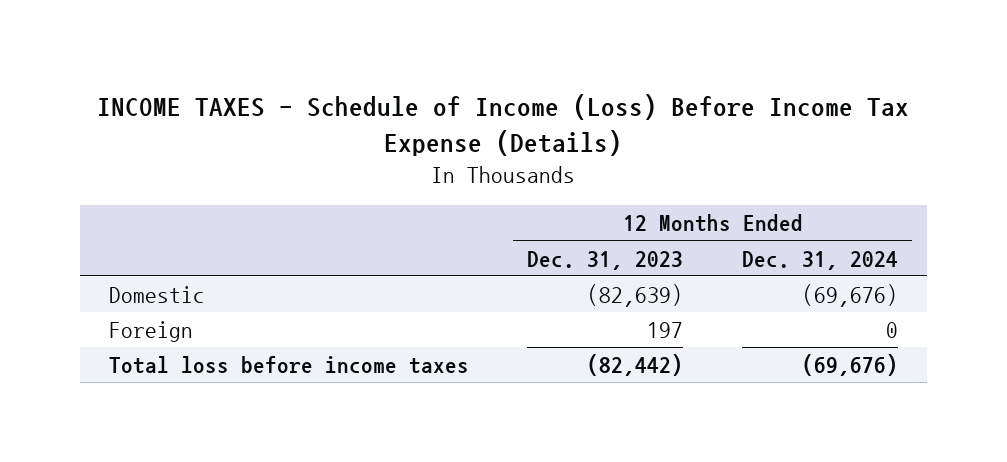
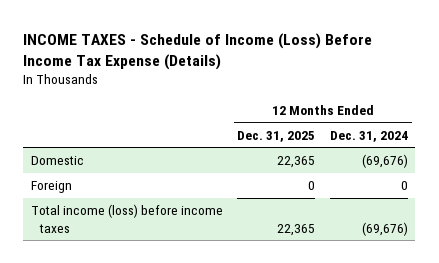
- | 12 Months Ended Dec. 31, 2023 | 12 Months Ended Dec. 31, 2024
+ | 12 Months Ended Dec. 31, 2025 | 12 Months Ended Dec. 31, 2024
- Total loss before income taxes | (82,442) | (69,676)
+ Total income (loss) before income taxes | 22,365 | (69,676)

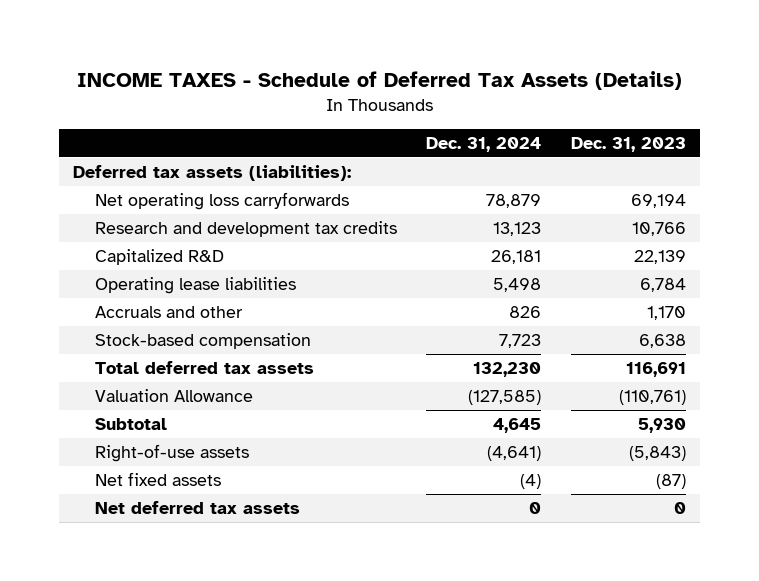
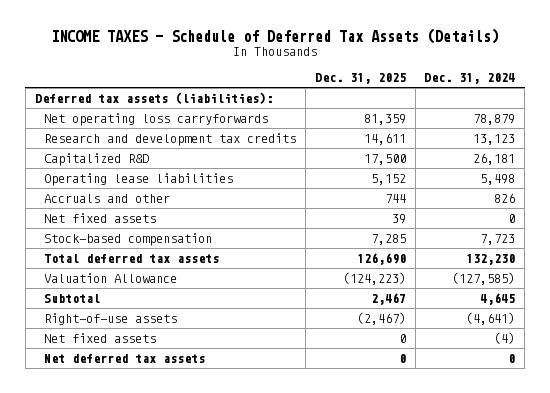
- | Dec. 31, 2024 | Dec. 31, 2023
+ | Dec. 31, 2025 | Dec. 31, 2024
+ Net fixed assets | 39 | 0

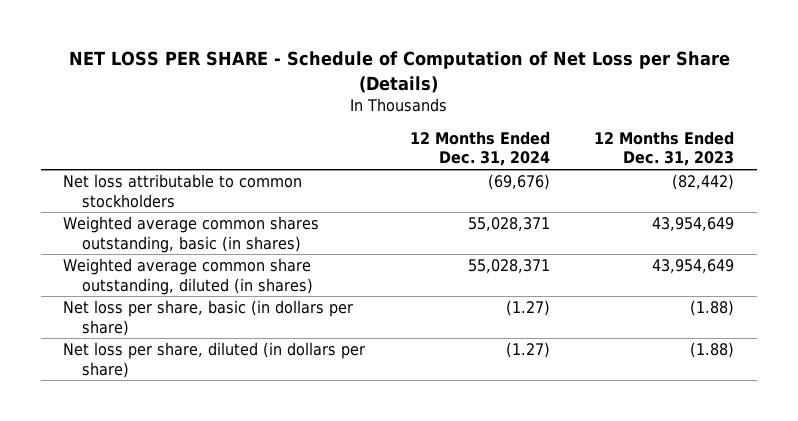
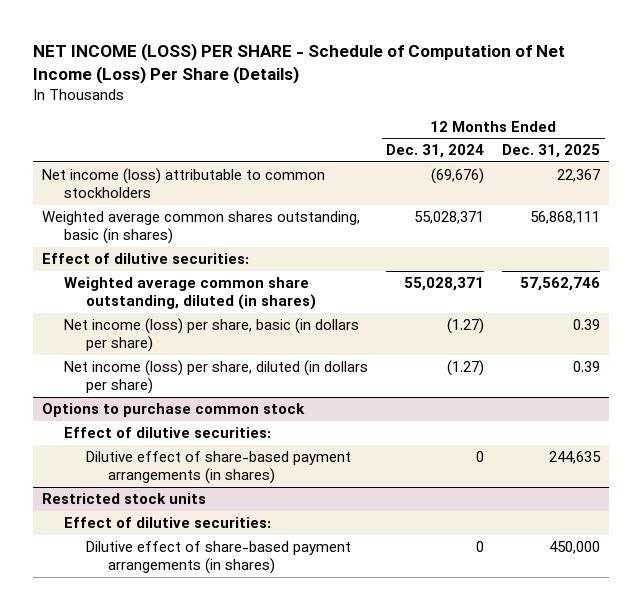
- NET LOSS PER SHARE - Schedule of Computation of Net Loss per Share (Details)
+ NET INCOME (LOSS) PER SHARE - Schedule of Computation of Net Income (Loss) Per Share (Details)
- | 12 Months Ended Dec. 31, 2024 | 12 Months Ended Dec. 31, 2023
+ | 12 Months Ended Dec. 31, 2024 | 12 Months Ended Dec. 31, 2025
- Net loss attributable to common stockholders | (69,676) | (82,442)
+ Net income (loss) attributable to common stockholders | (69,676) | 22,367
+ Effect of dilutive securities:
- Net loss per share, basic (in dollars per share) | (1.27) | (1.88)
- Net loss per share, diluted (in dollars per share) | (1.27) | (1.88)
+ Net income (loss) per share, basic (in dollars per share) | (1.27) | 0.39
+ Net income (loss) per share, diluted (in dollars per share) | (1.27) | 0.39
+ Options to purchase common stock
+ Effect of dilutive securities:
+ Dilutive effect of share-based payment arrangements (in shares) | 0 | 244,635
+ Restricted stock units
+ Effect of dilutive securities:
+ Dilutive effect of share-based payment arrangements (in shares) | 0 | 450,000

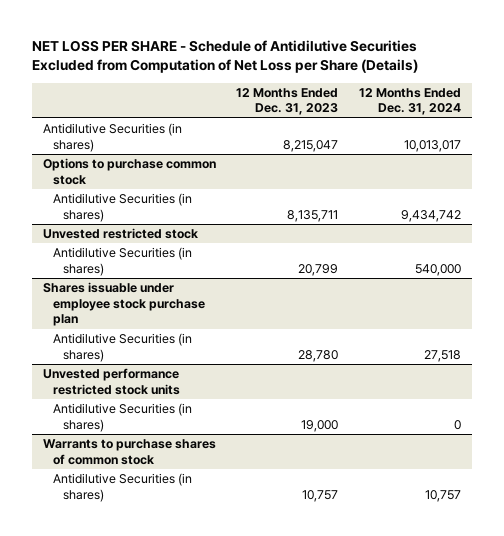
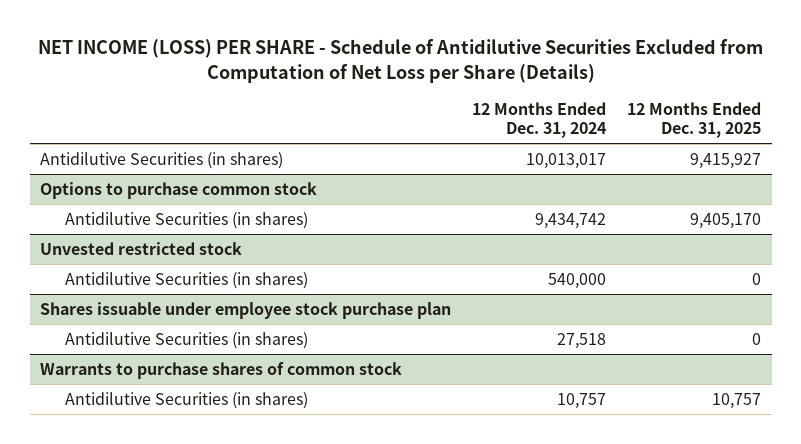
- NET LOSS PER SHARE - Schedule of Antidilutive Securities Excluded from Computation of Net Loss per Share (Details)
+ NET INCOME (LOSS) PER SHARE - Schedule of Antidilutive Securities Excluded from Computation of Net Loss per Share (Details)
- | 12 Months Ended Dec. 31, 2023 | 12 Months Ended Dec. 31, 2024
+ | 12 Months Ended Dec. 31, 2024 | 12 Months Ended Dec. 31, 2025
- Unvested performance restricted stock units
- Antidilutive Securities (in shares) | 19,000 | 0

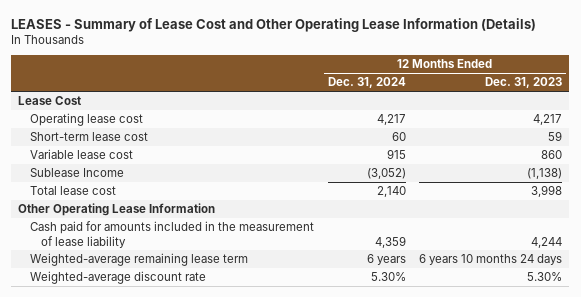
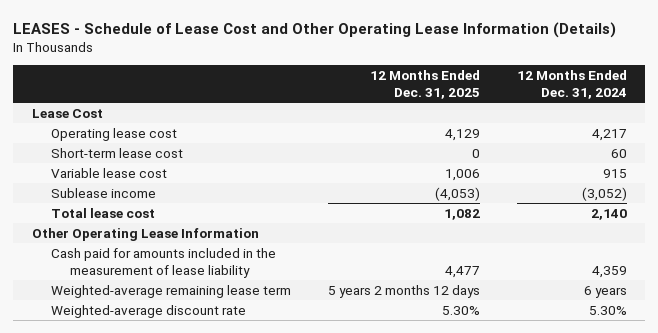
- LEASES - Summary of Lease Cost and Other Operating Lease Information (Details)
+ LEASES - Schedule of Lease Cost and Other Operating Lease Information (Details)
- | 12 Months Ended Dec. 31, 2024 | 12 Months Ended Dec. 31, 2023
+ | 12 Months Ended Dec. 31, 2025 | 12 Months Ended Dec. 31, 2024
- Sublease Income | (3,052) | (1,138)
+ Sublease income | (4,053) | (3,052)

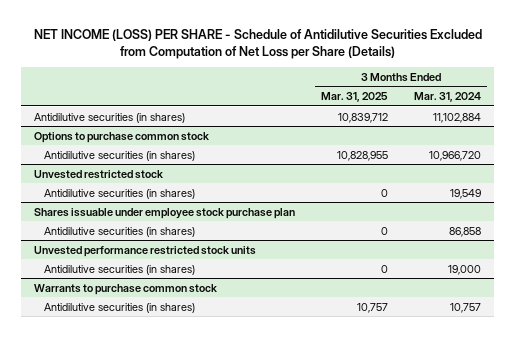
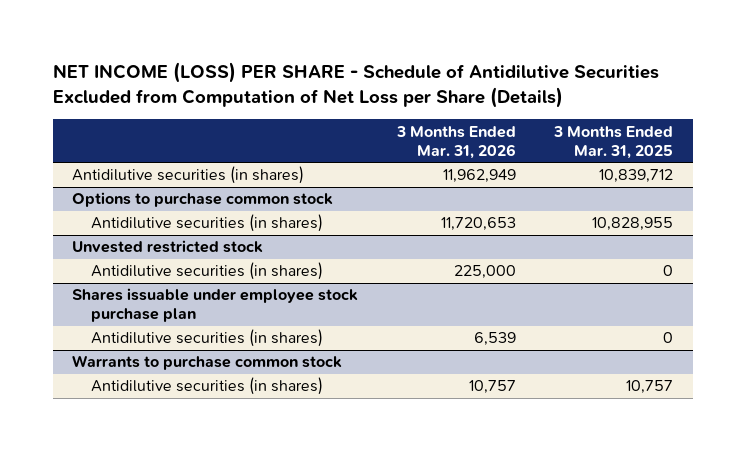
- | 3 Months Ended Mar. 31, 2025 | 3 Months Ended Mar. 31, 2024
+ | 3 Months Ended Mar. 31, 2026 | 3 Months Ended Mar. 31, 2025
- Unvested performance restricted stock units
- Antidilutive securities (in shares) | 0 | 19,000

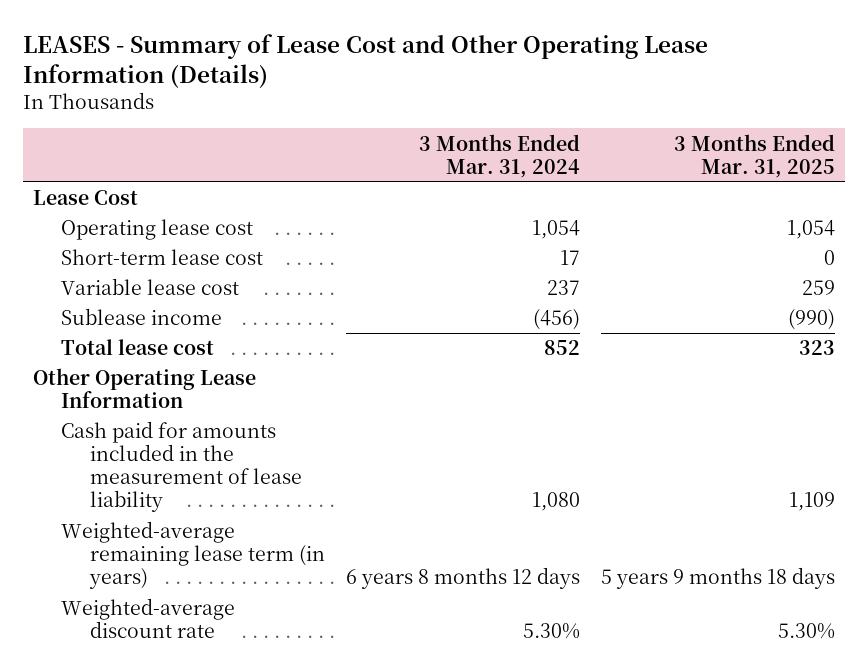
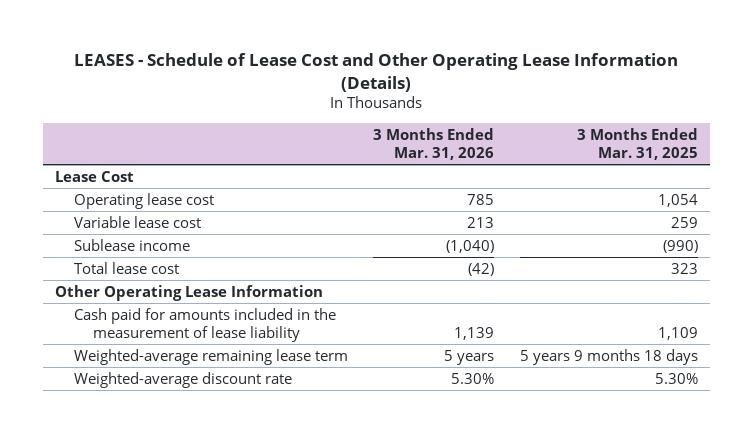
- LEASES - Summary of Lease Cost and Other Operating Lease Information (Details)
+ LEASES - Schedule of Lease Cost and Other Operating Lease Information (Details)
- | 3 Months Ended Mar. 31, 2024 | 3 Months Ended Mar. 31, 2025
+ | 3 Months Ended Mar. 31, 2026 | 3 Months Ended Mar. 31, 2025
- Short-term lease cost | 17 | 0
- Weighted-average remaining lease term (in years) | 6 years 8 months 12 days | 5 years 9 months 18 days
+ Weighted-average remaining lease term | 5 years | 5 years 9 months 18 days

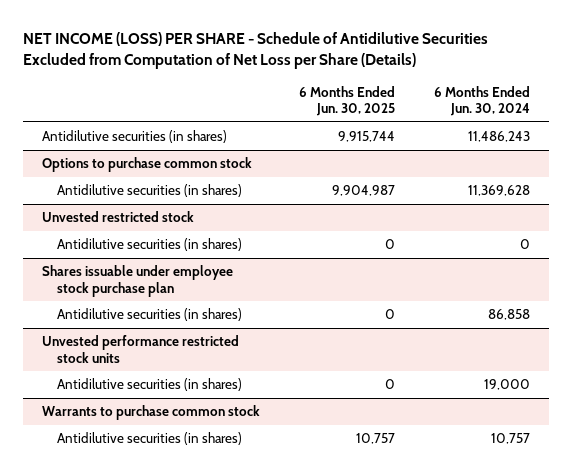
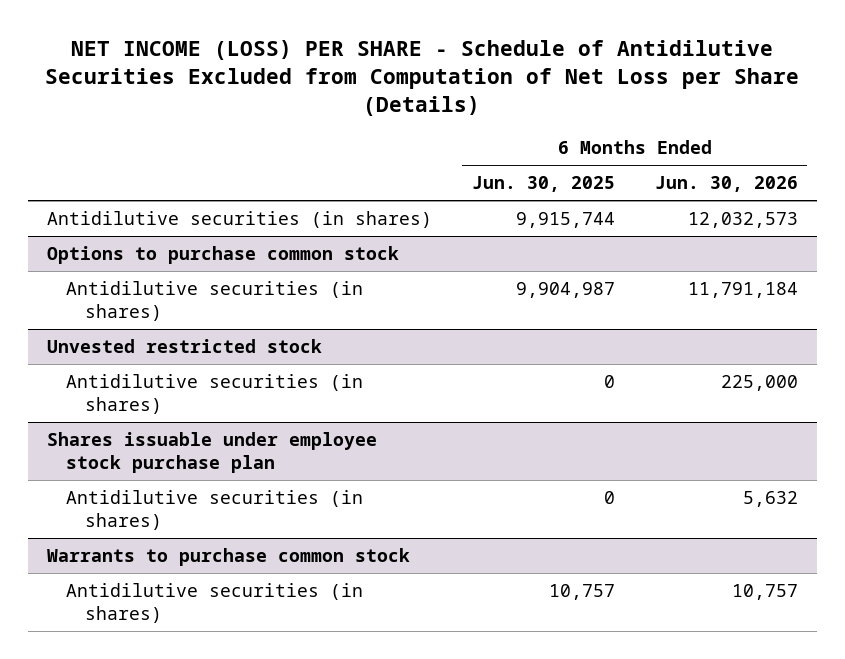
- | 6 Months Ended Jun. 30, 2025 | 6 Months Ended Jun. 30, 2024
+ | 6 Months Ended Jun. 30, 2025 | 6 Months Ended Jun. 30, 2026
- Unvested performance restricted stock units
- Antidilutive securities (in shares) | 0 | 19,000

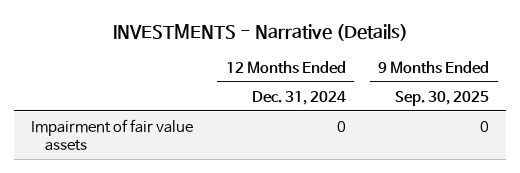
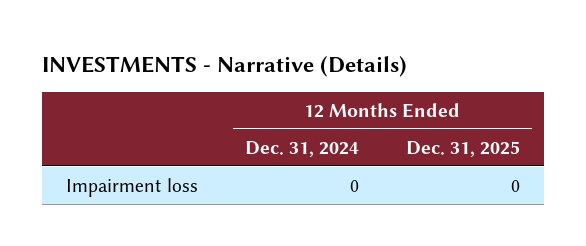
- | 12 Months Ended Dec. 31, 2024 | 9 Months Ended Sep. 30, 2025
+ | 12 Months Ended Dec. 31, 2024 | 12 Months Ended Dec. 31, 2025
- Impairment of fair value assets | 0 | 0
+ Impairment loss | 0 | 0

